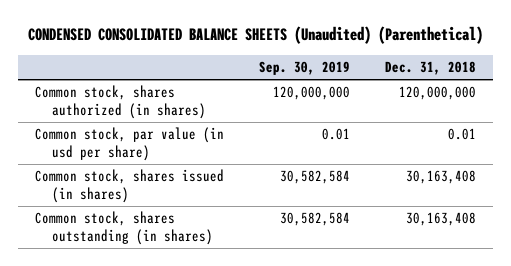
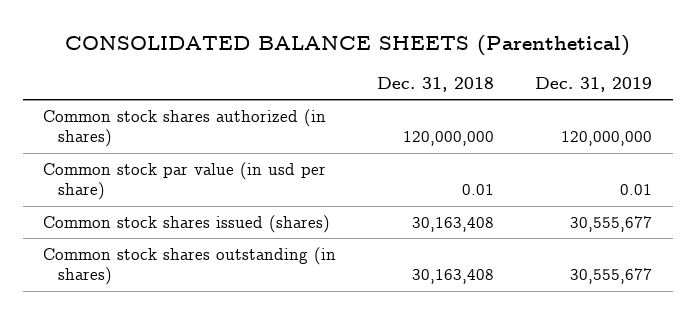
- CONDENSED CONSOLIDATED BALANCE SHEETS (Unaudited) (Parenthetical)
+ CONSOLIDATED BALANCE SHEETS (Parenthetical)
- | Sep. 30, 2019 | Dec. 31, 2018
+ | Dec. 31, 2018 | Dec. 31, 2019
- Common stock, shares authorized (in shares) | 120,000,000 | 120,000,000
- Common stock, par value (in usd per share) | 0.01 | 0.01
- Common stock, shares issued (in shares) | 30,582,584 | 30,163,408
- Common stock, shares outstanding (in shares) | 30,582,584 | 30,163,408
+ Common stock shares authorized (in shares) | 120,000,000 | 120,000,000
+ Common stock par value (in usd per share) | 0.01 | 0.01
+ Common stock shares issued (shares) | 30,163,408 | 30,555,677
+ Common stock shares outstanding (in shares) | 30,163,408 | 30,555,677

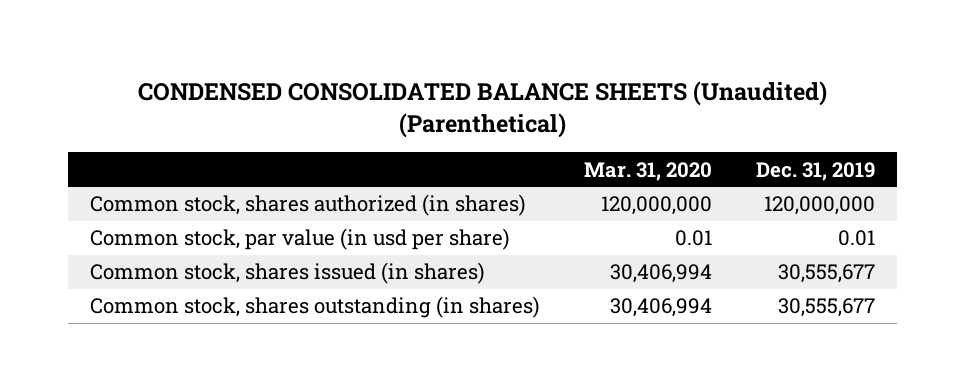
- CONSOLIDATED BALANCE SHEETS (Parenthetical)
+ CONDENSED CONSOLIDATED BALANCE SHEETS (Unaudited) (Parenthetical)
- | Dec. 31, 2018 | Dec. 31, 2019
+ | Mar. 31, 2020 | Dec. 31, 2019
- Common stock shares authorized (in shares) | 120,000,000 | 120,000,000
- Common stock par value (in usd per share) | 0.01 | 0.01
- Common stock shares issued (shares) | 30,163,408 | 30,555,677
- Common stock shares outstanding (in shares) | 30,163,408 | 30,555,677
+ Common stock, shares authorized (in shares) | 120,000,000 | 120,000,000
+ Common stock, par value (in usd per share) | 0.01 | 0.01
+ Common stock, shares issued (in shares) | 30,406,994 | 30,555,677
+ Common stock, shares outstanding (in shares) | 30,406,994 | 30,555,677

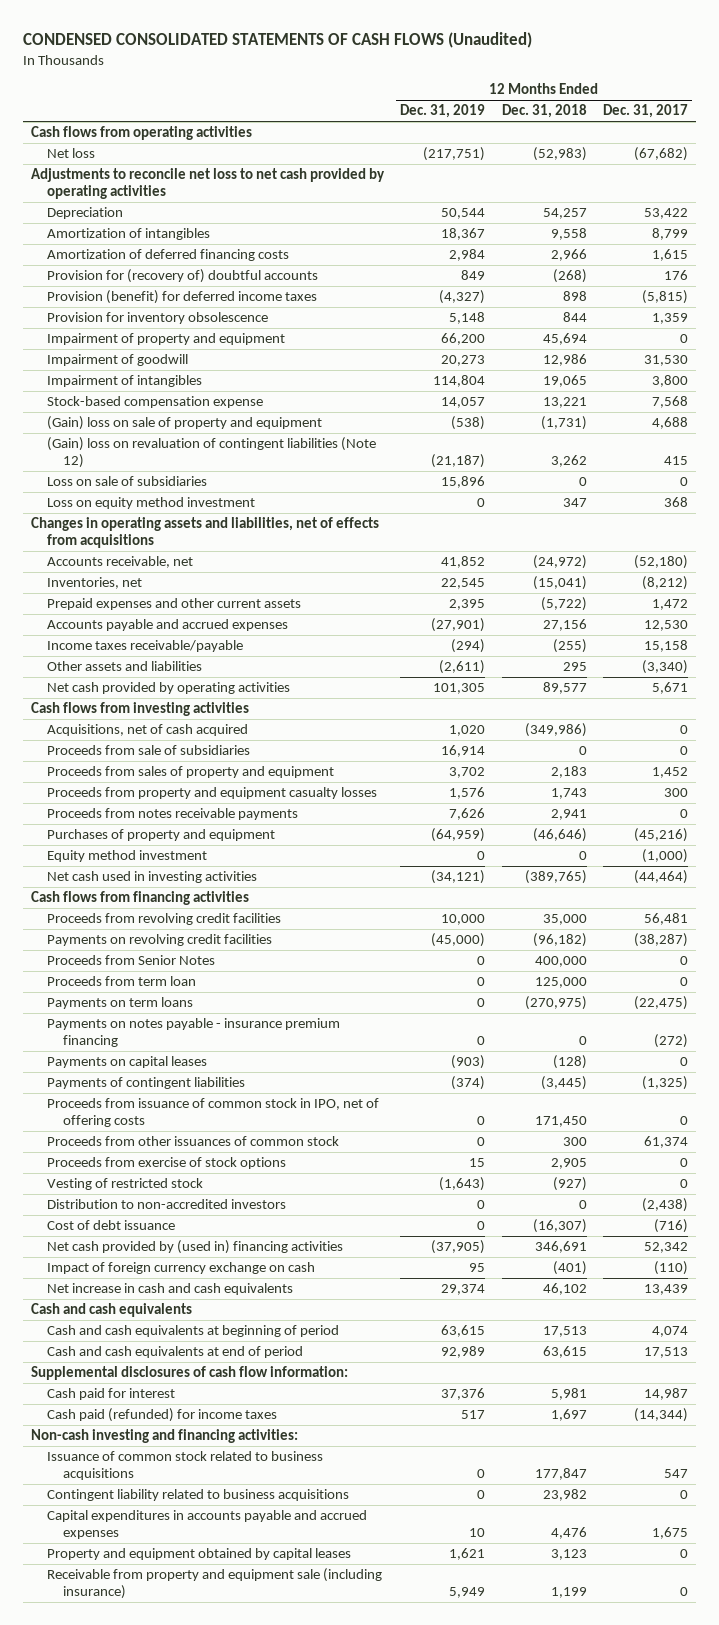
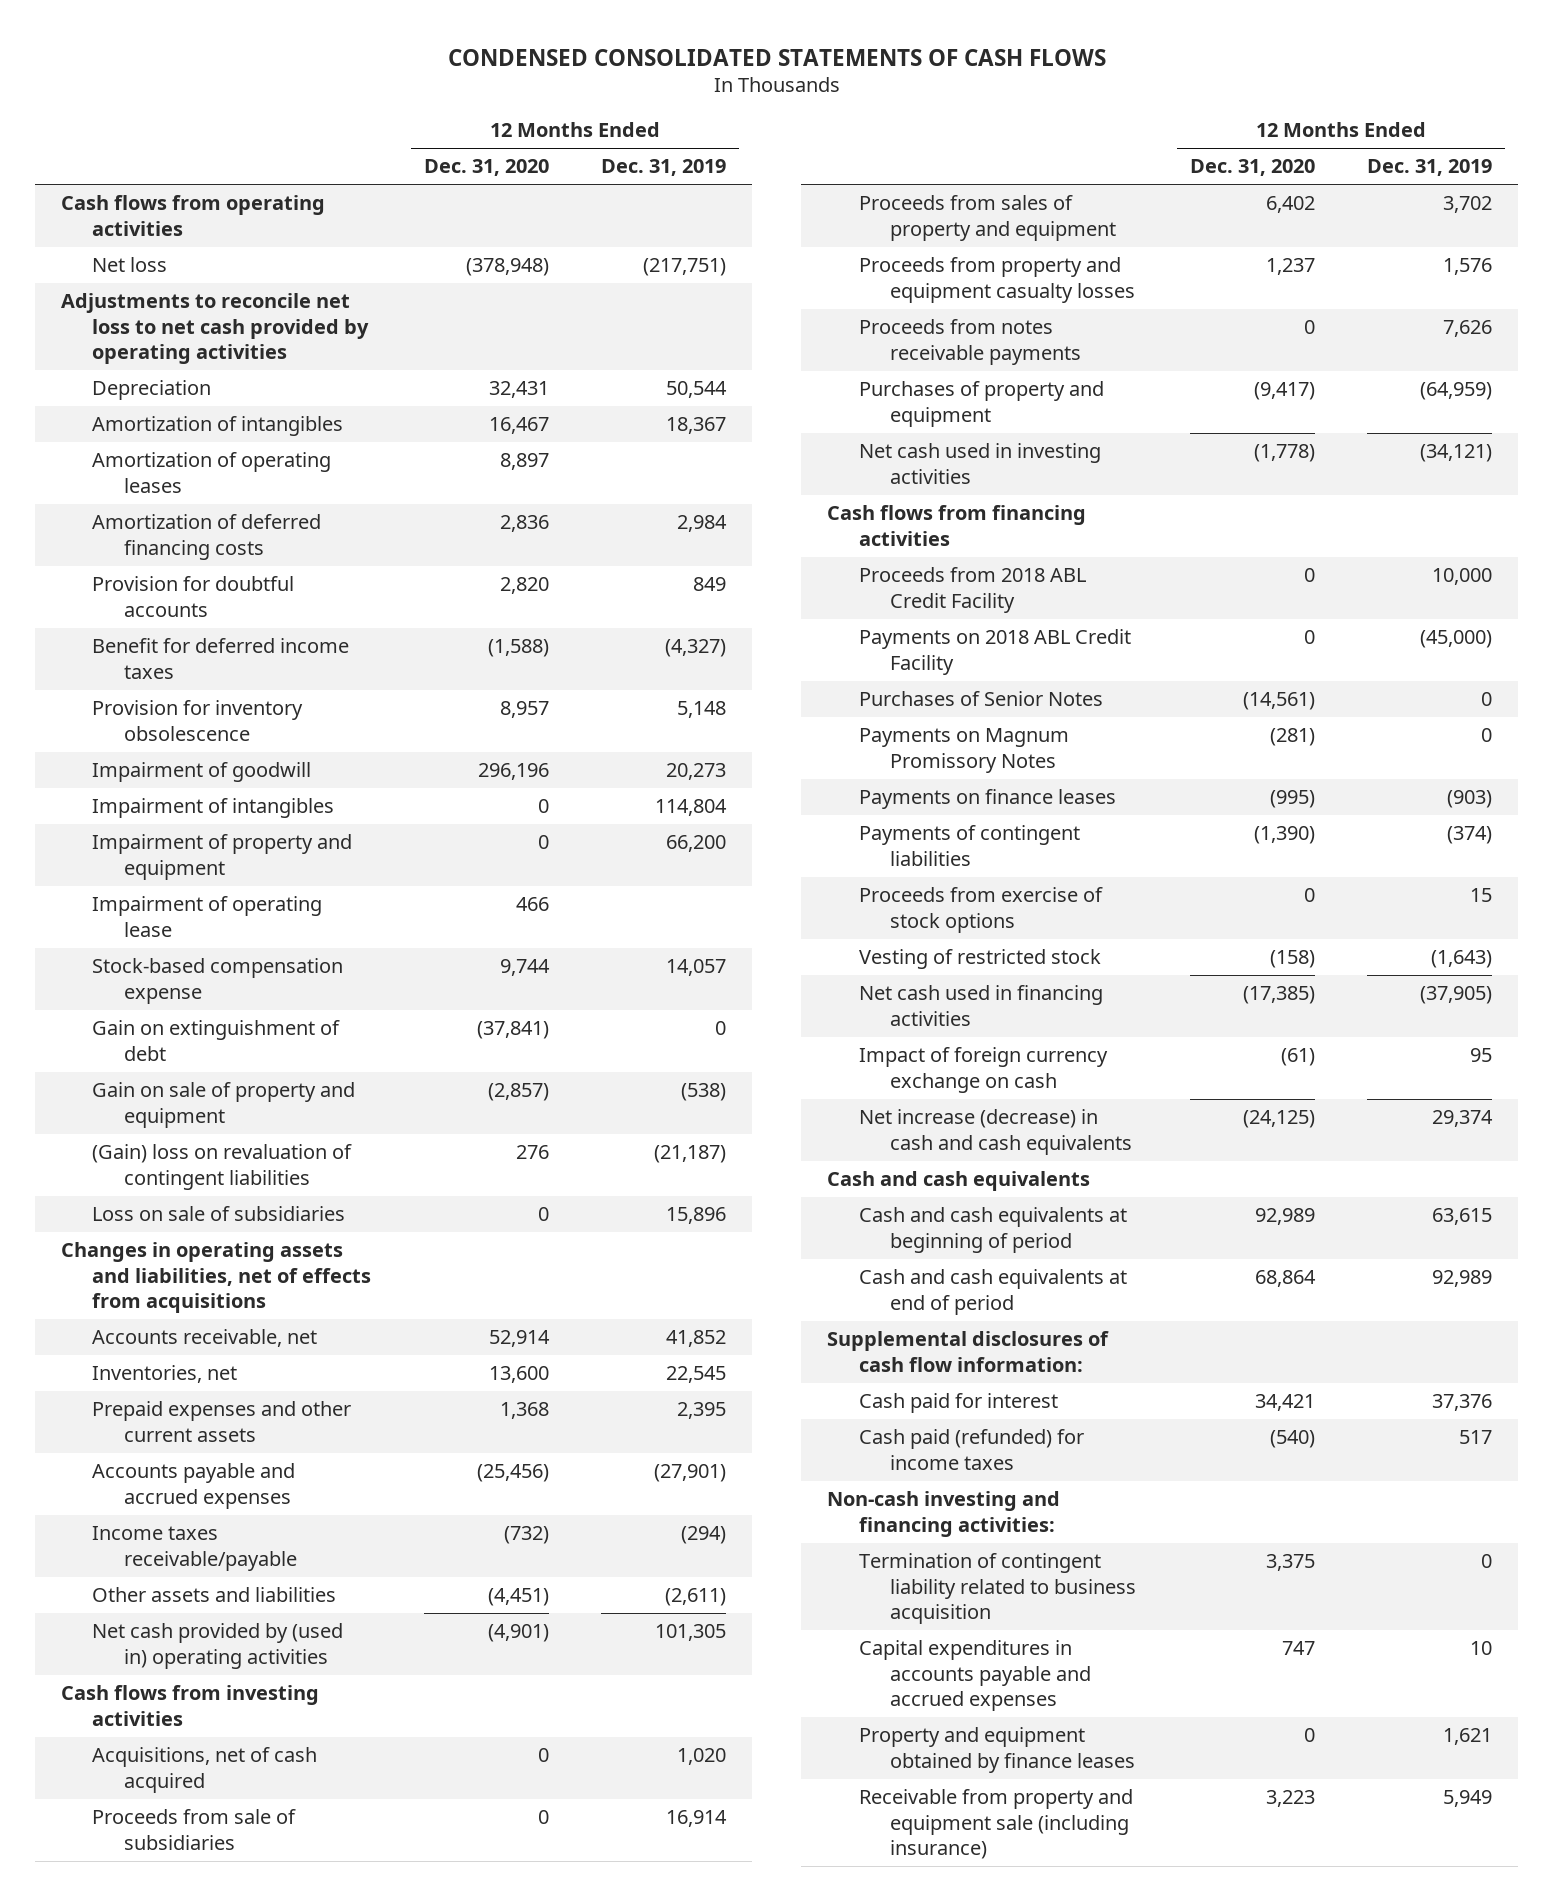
- CONDENSED CONSOLIDATED STATEMENTS OF CASH FLOWS (Unaudited)
+ CONDENSED CONSOLIDATED STATEMENTS OF CASH FLOWS
- | 12 Months Ended Dec. 31, 2019 | 12 Months Ended Dec. 31, 2018 | 12 Months Ended Dec. 31, 2017
+ | 12 Months Ended Dec. 31, 2020 | 12 Months Ended Dec. 31, 2019
+ Amortization of operating leases | 8,897 |
- Provision for (recovery of) doubtful accounts | 849 | (268) | 176
- Provision (benefit) for deferred income taxes | (4,327) | 898 | (5,815)
+ Provision for doubtful accounts | 2,820 | 849
+ Benefit for deferred income taxes | (1,588) | (4,327)
moved down: Impairment of property and equipment | 0 | 66,200
+ Impairment of operating lease | 466 |
- (Gain) loss on sale of property and equipment | (538) | (1,731) | 4,688
- (Gain) loss on revaluation of contingent liabilities (Note 12) | (21,187) | 3,262 | 415
+ Gain on extinguishment of debt | (37,841) | 0
+ Gain on sale of property and equipment | (2,857) | (538)
+ (Gain) loss on revaluation of contingent liabilities | 276 | (21,187)
- Loss on equity method investment | 0 | 347 | 368
- Net cash provided by operating activities | 101,305 | 89,577 | 5,671
+ Net cash provided by (used in) operating activities | (4,901) | 101,305
- Equity method investment | 0 | 0 | (1,000)
- Proceeds from revolving credit facilities | 10,000 | 35,000 | 56,481
- Payments on revolving credit facilities | (45,000) | (96,182) | (38,287)
- Proceeds from Senior Notes | 0 | 400,000 | 0
- Proceeds from term loan | 0 | 125,000 | 0
- Payments on term loans | 0 | (270,975) | (22,475)
- Payments on notes payable - insurance premium financing | 0 | 0 | (272)
- Payments on capital leases | (903) | (128) | 0
+ Proceeds from 2018 ABL Credit Facility | 0 | 10,000
+ Payments on 2018 ABL Credit Facility | 0 | (45,000)
+ Purchases of Senior Notes | (14,561) | 0
+ Payments on Magnum Promissory Notes | (281) | 0
+ Payments on finance leases | (995) | (903)
- Proceeds from issuance of common stock in IPO, net of offering costs | 0 | 171,450 | 0
- Proceeds from other issuances of common stock | 0 | 300 | 61,374
- Distribution to non-accredited investors | 0 | 0 | (2,438)
- Cost of debt issuance | 0 | (16,307) | (716)
- Net cash provided by (used in) financing activities | (37,905) | 346,691 | 52,342
+ Net cash used in financing activities | (17,385) | (37,905)
- Net increase in cash and cash equivalents | 29,374 | 46,102 | 13,439
+ Net increase (decrease) in cash and cash equivalents | (24,125) | 29,374
- Issuance of common stock related to business acquisitions | 0 | 177,847 | 547
- Contingent liability related to business acquisitions | 0 | 23,982 | 0
+ Termination of contingent liability related to business acquisition | 3,375 | 0
- Property and equipment obtained by capital leases | 1,621 | 3,123 | 0
+ Property and equipment obtained by finance leases | 0 | 1,621

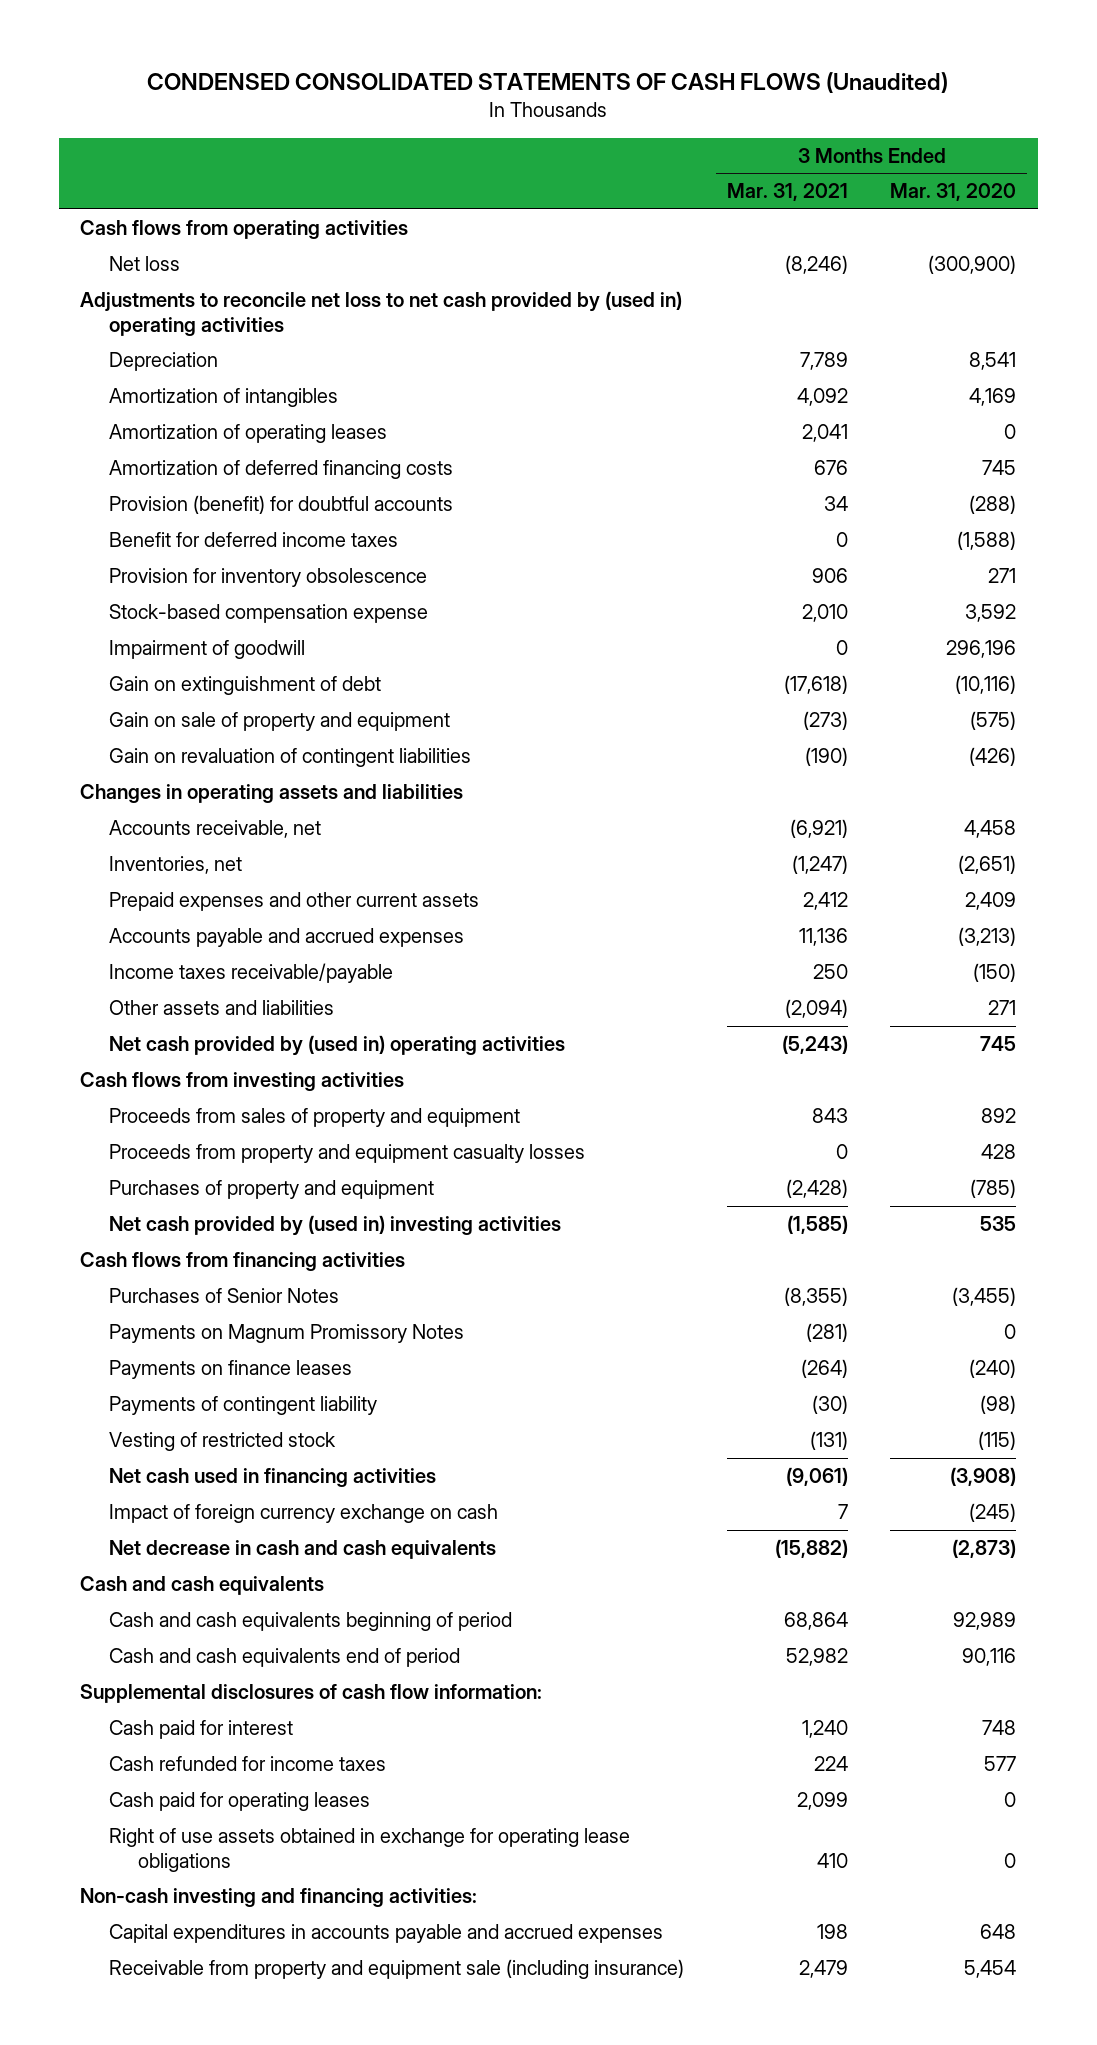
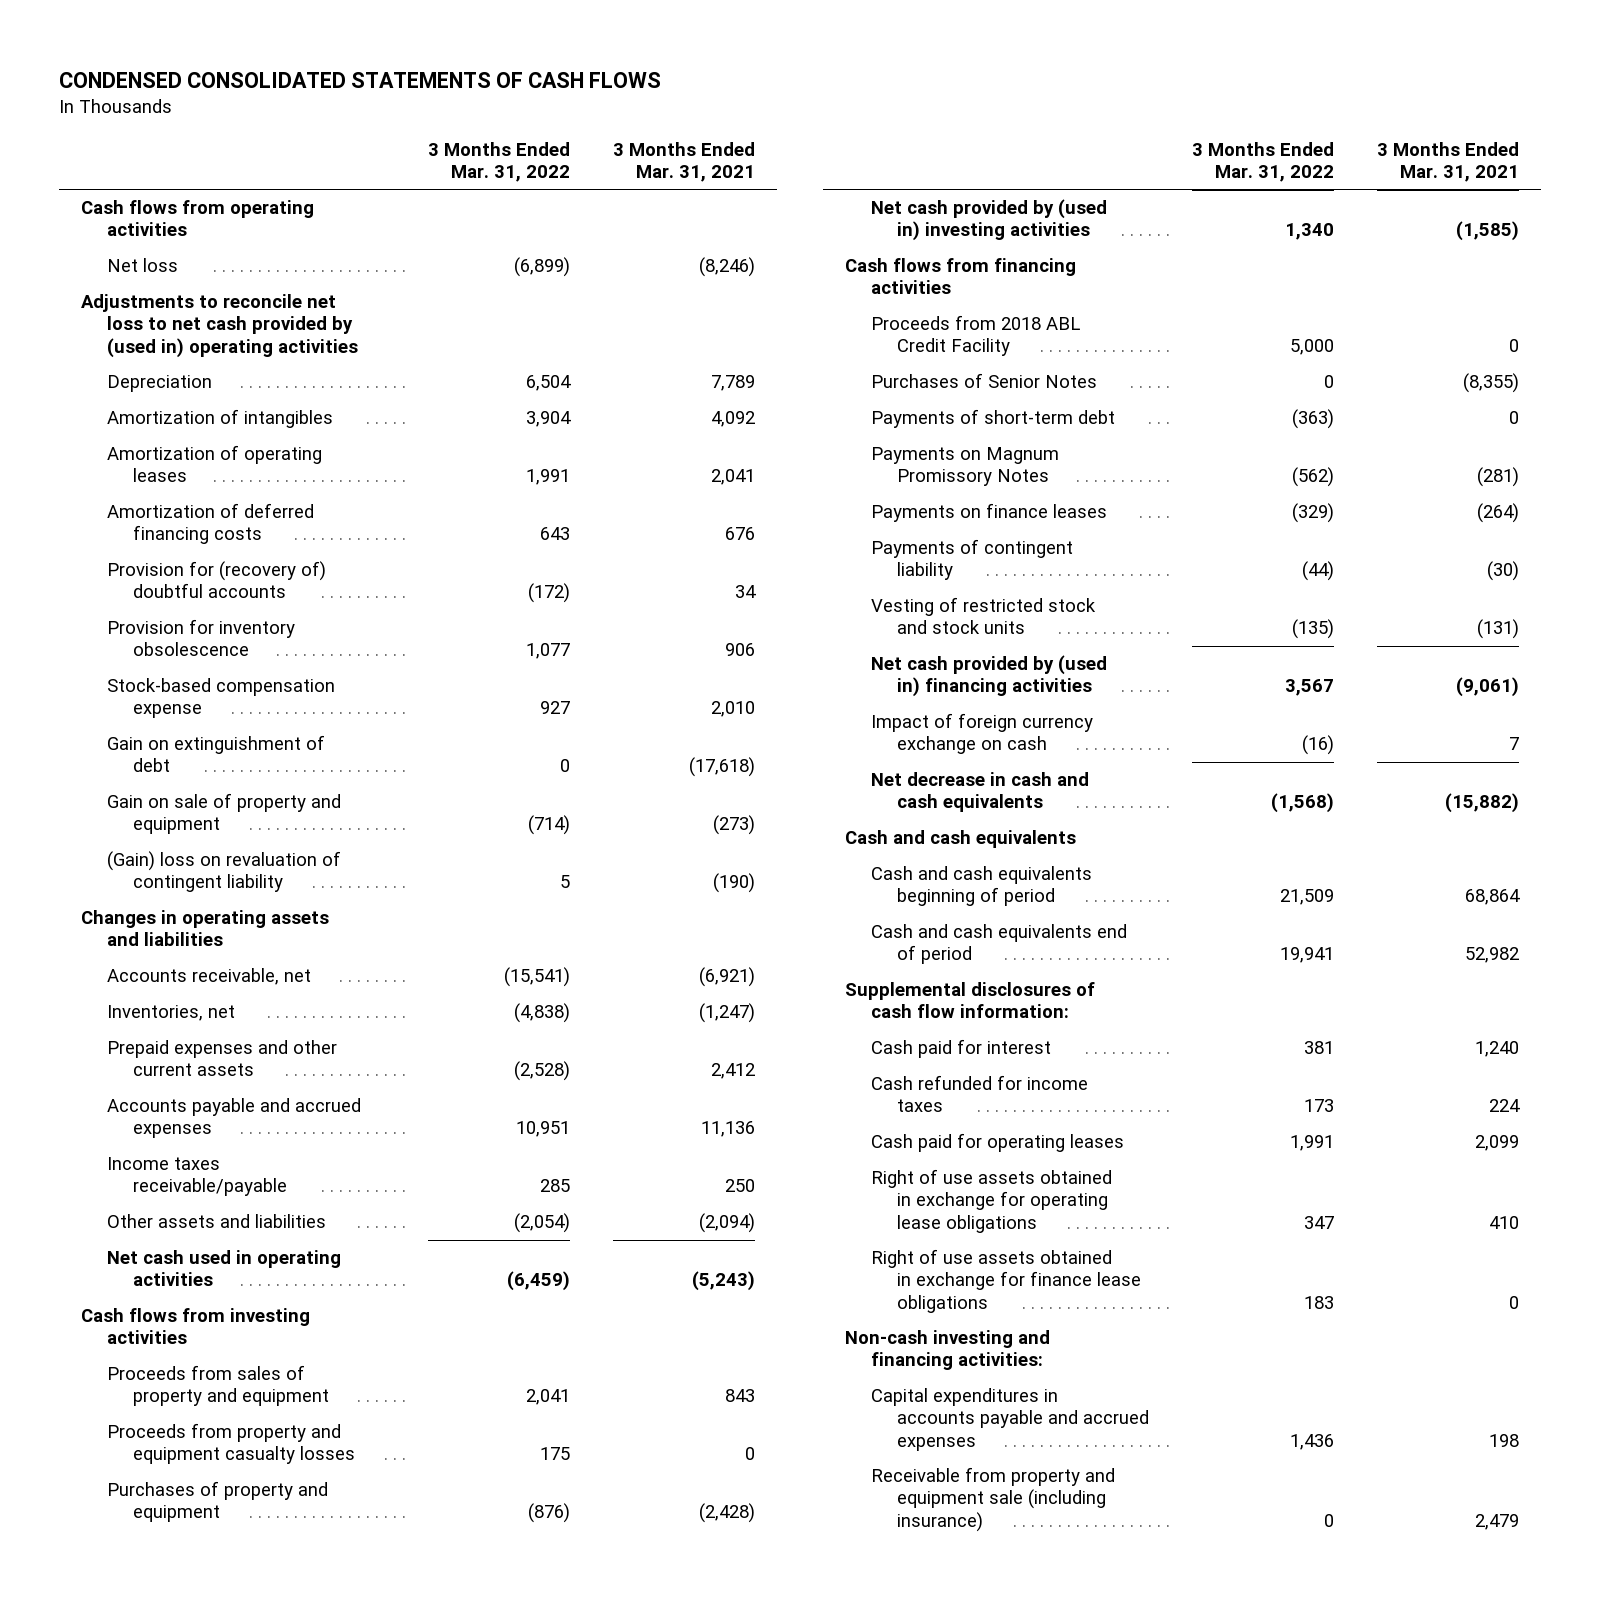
- CONDENSED CONSOLIDATED STATEMENTS OF CASH FLOWS (Unaudited)
+ CONDENSED CONSOLIDATED STATEMENTS OF CASH FLOWS
- | 3 Months Ended Mar. 31, 2021 | 3 Months Ended Mar. 31, 2020
+ | 3 Months Ended Mar. 31, 2022 | 3 Months Ended Mar. 31, 2021
- Provision (benefit) for doubtful accounts | 34 | (288)
- Benefit for deferred income taxes | 0 | (1,588)
+ Provision for (recovery of) doubtful accounts | (172) | 34
- Impairment of goodwill | 0 | 296,196
- Gain on revaluation of contingent liabilities | (190) | (426)
+ (Gain) loss on revaluation of contingent liability | 5 | (190)
- Net cash provided by (used in) operating activities | (5,243) | 745
+ Net cash used in operating activities | (6,459) | (5,243)
+ Proceeds from 2018 ABL Credit Facility | 5,000 | 0
+ Payments of short-term debt | (363) | 0
- Vesting of restricted stock | (131) | (115)
- Net cash used in financing activities | (9,061) | (3,908)
+ Vesting of restricted stock and stock units | (135) | (131)
+ Net cash provided by (used in) financing activities | 3,567 | (9,061)
+ Right of use assets obtained in exchange for finance lease obligations | 183 | 0

